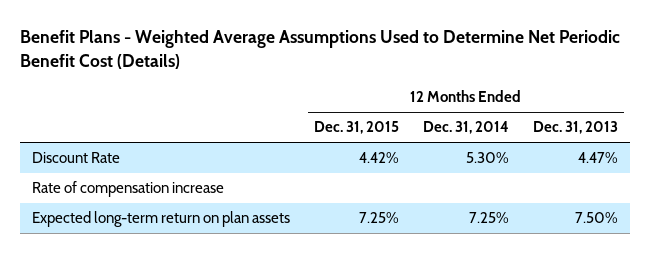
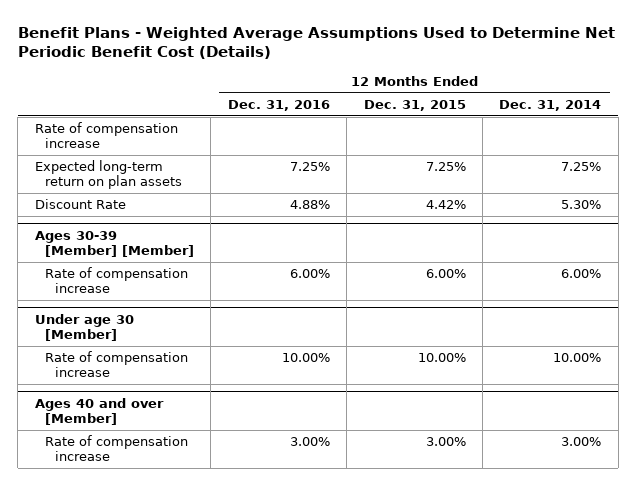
- | 12 Months Ended Dec. 31, 2015 | 12 Months Ended Dec. 31, 2014 | 12 Months Ended Dec. 31, 2013
+ | 12 Months Ended Dec. 31, 2016 | 12 Months Ended Dec. 31, 2015 | 12 Months Ended Dec. 31, 2014
moved down: Discount Rate | 4.88% | 4.42% | 5.30%
+ Ages 30-39 [Member] [Member]
+ Rate of compensation increase | 6.00% | 6.00% | 6.00%
+ Under age 30 [Member]
+ Rate of compensation increase | 10.00% | 10.00% | 10.00%
+ Ages 40 and over [Member]
+ Rate of compensation increase | 3.00% | 3.00% | 3.00%

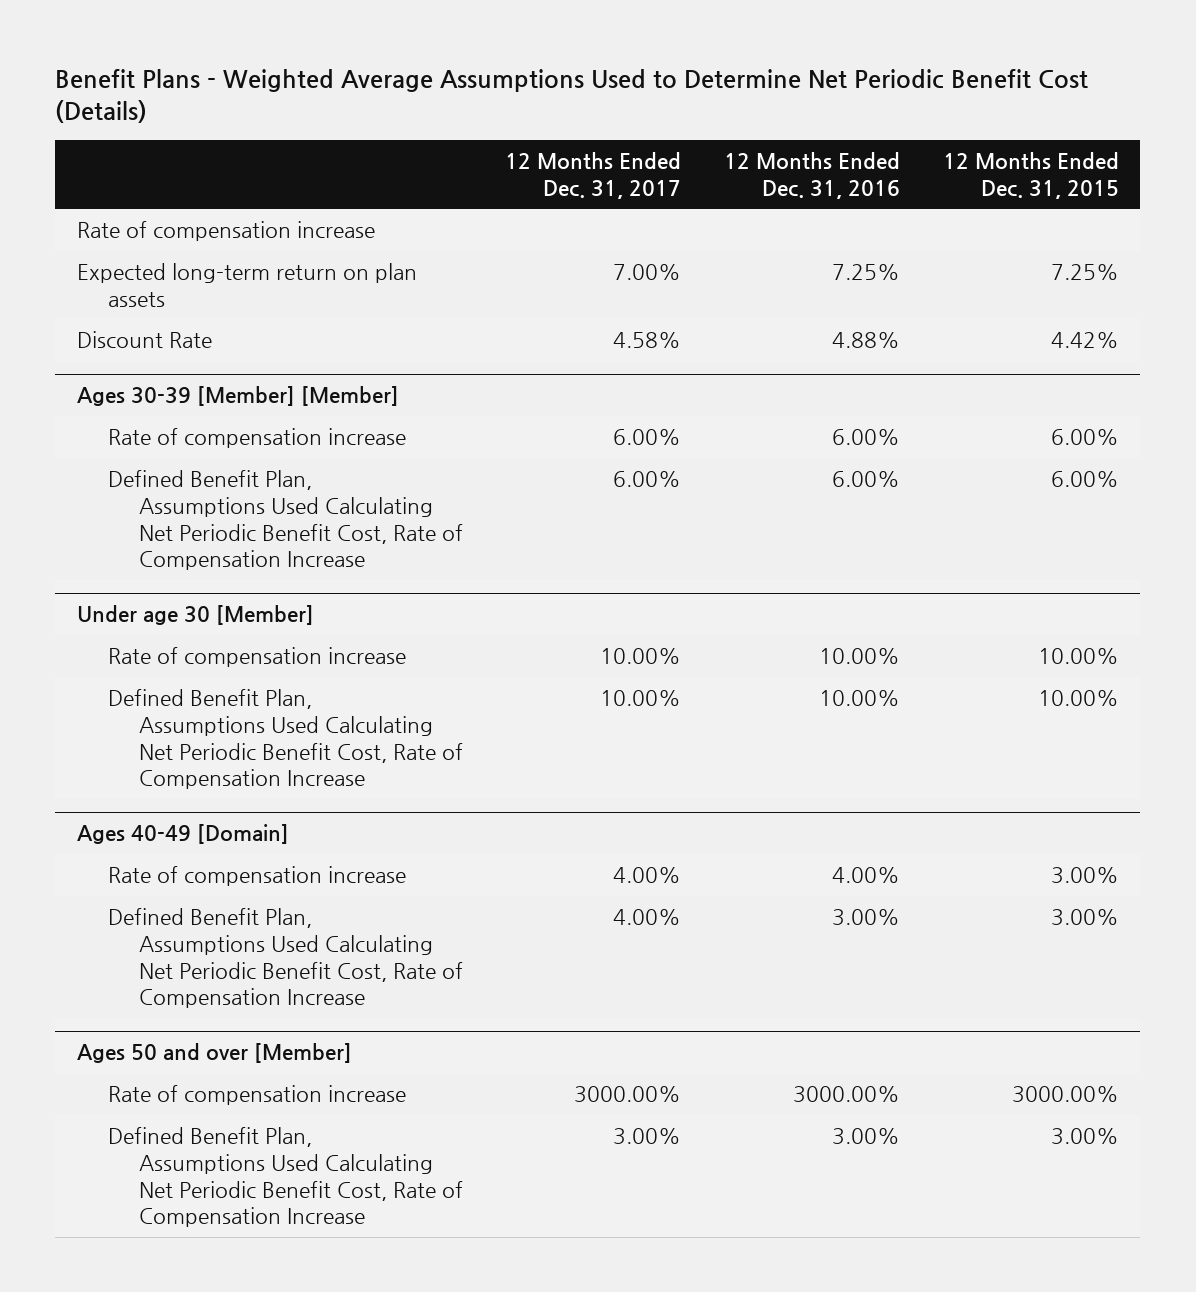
- | 12 Months Ended Dec. 31, 2016 | 12 Months Ended Dec. 31, 2015 | 12 Months Ended Dec. 31, 2014
+ | 12 Months Ended Dec. 31, 2017 | 12 Months Ended Dec. 31, 2016 | 12 Months Ended Dec. 31, 2015
@ Ages 30-39 [Member] [Member]
+ Defined Benefit Plan, Assumptions Used Calculating Net Periodic Benefit Cost, Rate of Compensation Increase | 6.00% | 6.00% | 6.00%
- Ages 40 and over [Member]
- Rate of compensation increase | 3.00% | 3.00% | 3.00%
@ Under age 30 [Member]
+ Defined Benefit Plan, Assumptions Used Calculating Net Periodic Benefit Cost, Rate of Compensation Increase | 10.00% | 10.00% | 10.00%
+ Ages 40-49 [Domain]
+ Rate of compensation increase | 4.00% | 4.00% | 3.00%
+ Defined Benefit Plan, Assumptions Used Calculating Net Periodic Benefit Cost, Rate of Compensation Increase | 4.00% | 3.00% | 3.00%
+ Ages 50 and over [Member]
+ Rate of compensation increase | 3000.00% | 3000.00% | 3000.00%
+ Defined Benefit Plan, Assumptions Used Calculating Net Periodic Benefit Cost, Rate of Compensation Increase | 3.00% | 3.00% | 3.00%

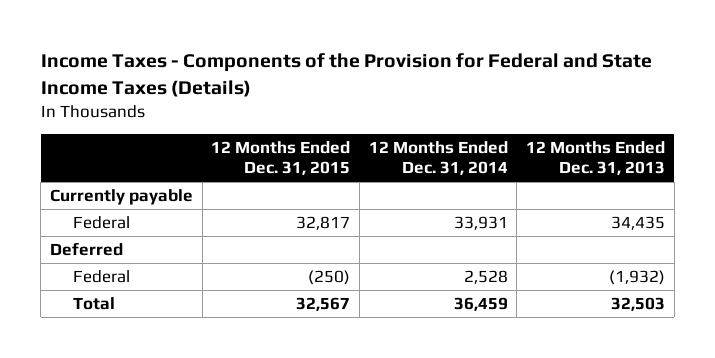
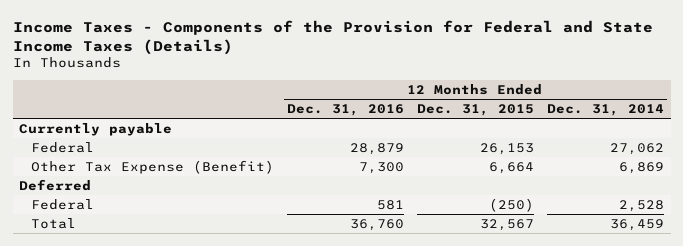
- | 12 Months Ended Dec. 31, 2015 | 12 Months Ended Dec. 31, 2014 | 12 Months Ended Dec. 31, 2013
+ | 12 Months Ended Dec. 31, 2016 | 12 Months Ended Dec. 31, 2015 | 12 Months Ended Dec. 31, 2014
- Federal | 32,817 | 33,931 | 34,435
+ Federal | 28,879 | 26,153 | 27,062
+ Other Tax Expense (Benefit) | 7,300 | 6,664 | 6,869

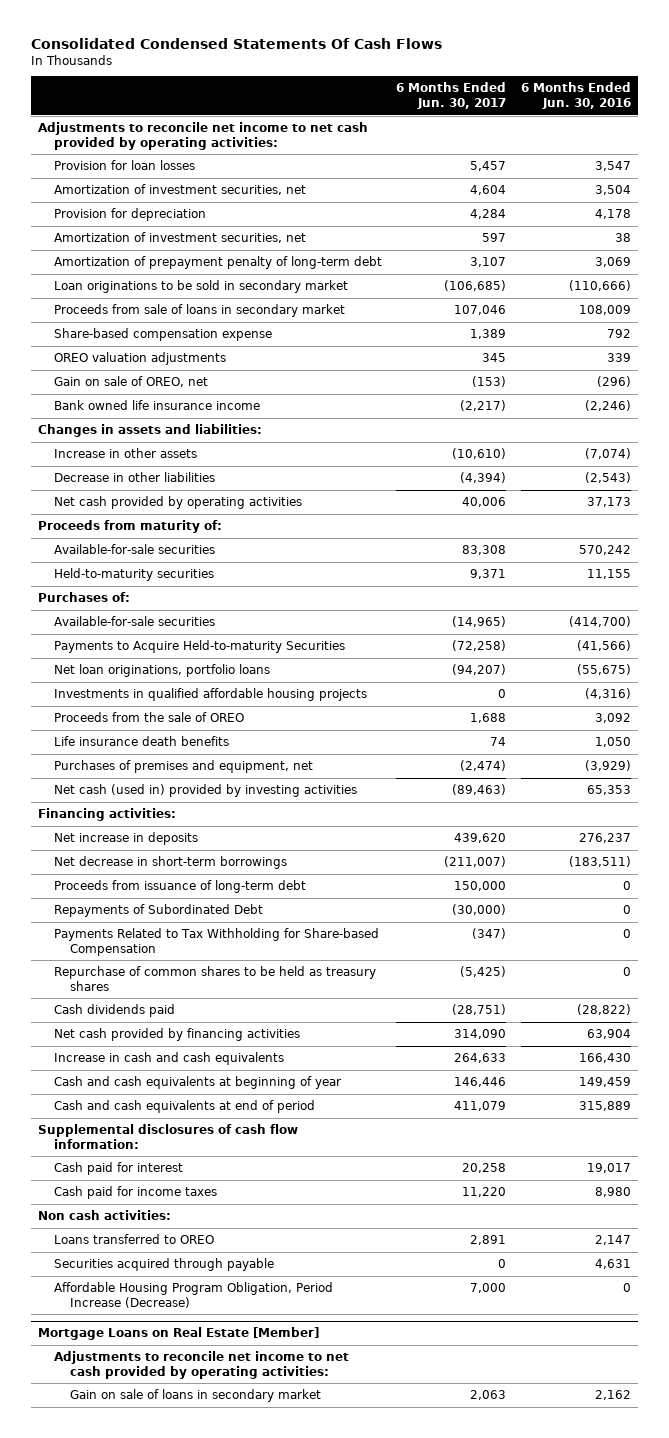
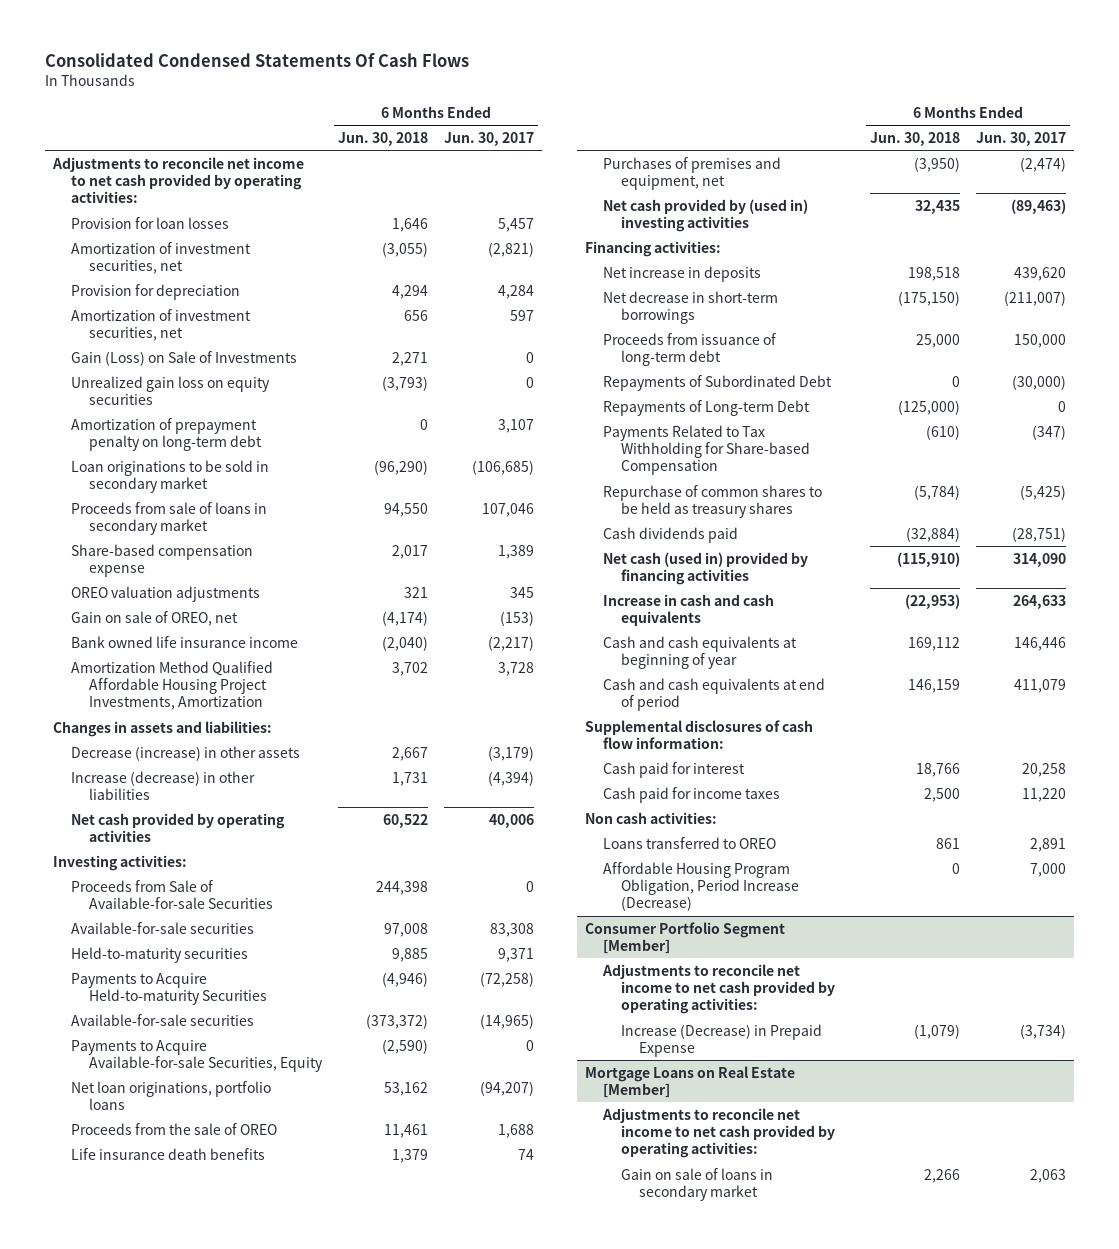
- | 6 Months Ended Jun. 30, 2017 | 6 Months Ended Jun. 30, 2016
+ | 6 Months Ended Jun. 30, 2018 | 6 Months Ended Jun. 30, 2017
- Amortization of investment securities, net | 4,604 | 3,504
+ Amortization of investment securities, net | (3,055) | (2,821)
- Amortization of prepayment penalty of long-term debt | 3,107 | 3,069
+ Gain (Loss) on Sale of Investments | 2,271 | 0
+ Unrealized gain loss on equity securities | (3,793) | 0
+ Amortization of prepayment penalty on long-term debt | 0 | 3,107
+ Amortization Method Qualified Affordable Housing Project Investments, Amortization | 3,702 | 3,728
- Increase in other assets | (10,610) | (7,074)
- Decrease in other liabilities | (4,394) | (2,543)
+ Decrease (increase) in other assets | 2,667 | (3,179)
+ Increase (decrease) in other liabilities | 1,731 | (4,394)
- Proceeds from maturity of:
+ Investing activities:
+ Proceeds from Sale of Available-for-sale Securities | 244,398 | 0
- Purchases of:
moved down: Available-for-sale securities | (373,372) | (14,965)
+ Payments to Acquire Available-for-sale Securities, Equity | (2,590) | 0
- Investments in qualified affordable housing projects | 0 | (4,316)
- Net cash (used in) provided by investing activities | (89,463) | 65,353
+ Net cash provided by (used in) investing activities | 32,435 | (89,463)
+ Repayments of Long-term Debt | (125,000) | 0
- Net cash provided by financing activities | 314,090 | 63,904
+ Net cash (used in) provided by financing activities | (115,910) | 314,090
- Securities acquired through payable | 0 | 4,631
+ Consumer Portfolio Segment [Member]
+ Adjustments to reconcile net income to net cash provided by operating activities:
+ Increase (Decrease) in Prepaid Expense | (1,079) | (3,734)

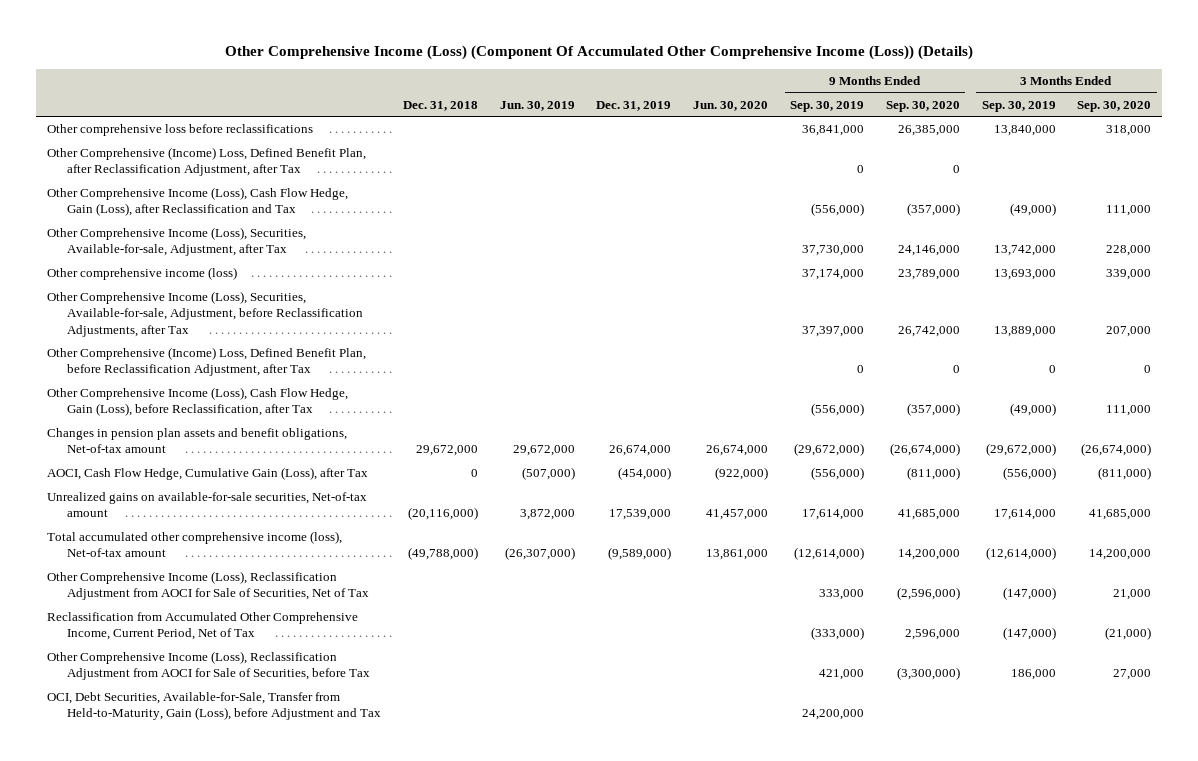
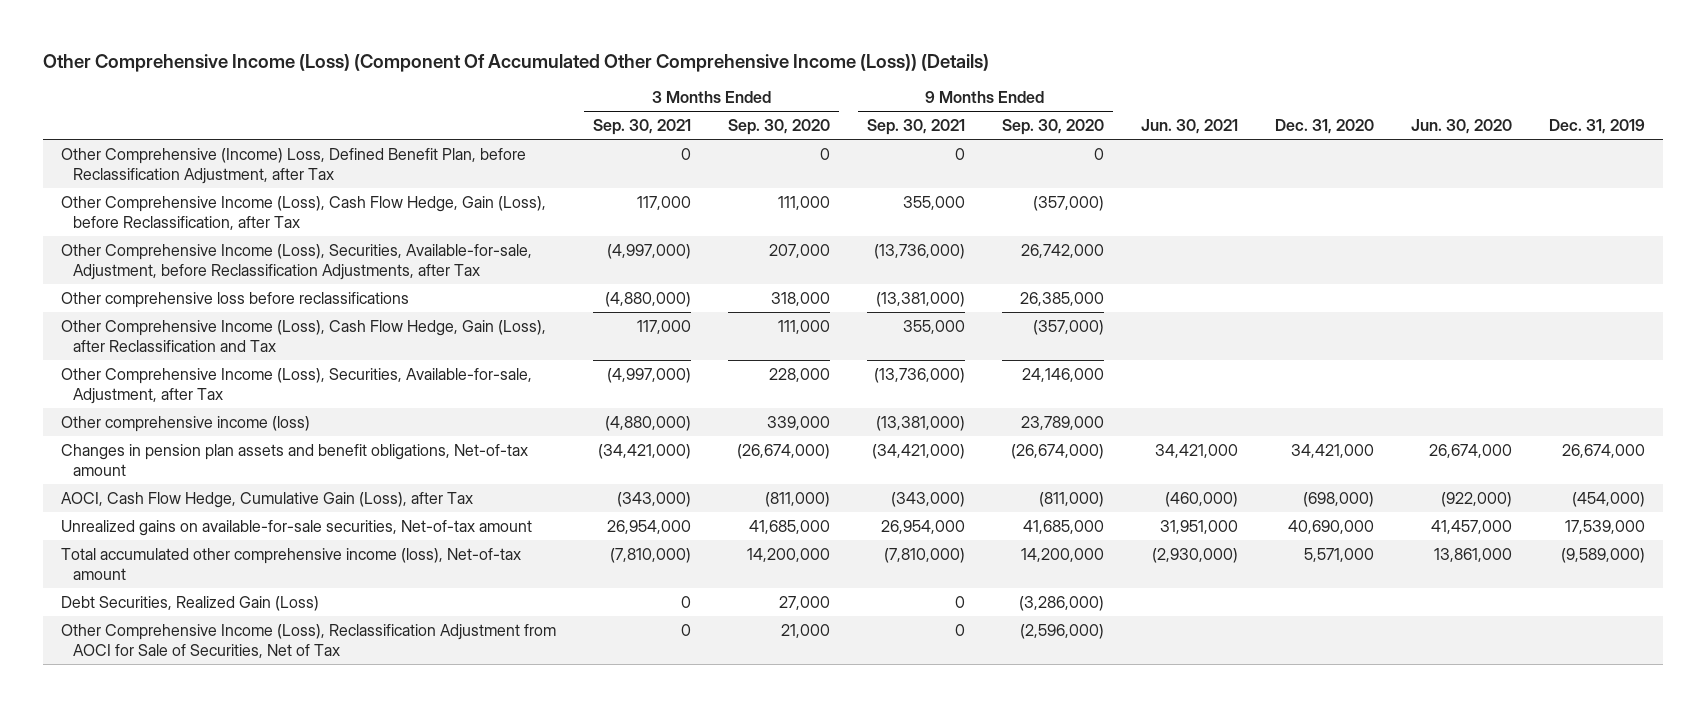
- | Dec. 31, 2018 | Jun. 30, 2019 | Dec. 31, 2019 | Jun. 30, 2020 | 9 Months Ended Sep. 30, 2019 | 9 Months Ended Sep. 30, 2020 | 3 Months Ended Sep. 30, 2019 | 3 Months Ended Sep. 30, 2020
+ | 3 Months Ended Sep. 30, 2021 | 3 Months Ended Sep. 30, 2020 | 9 Months Ended Sep. 30, 2021 | 9 Months Ended Sep. 30, 2020 | Jun. 30, 2021 | Dec. 31, 2020 | Jun. 30, 2020 | Dec. 31, 2019
moved up: Other Comprehensive (Income) Loss, Defined Benefit Plan, before Reclassification Adjustment, after Tax | 0 | 0 | 0 | 0 | | | |
moved up: Other Comprehensive Income (Loss), Cash Flow Hedge, Gain (Loss), before Reclassification, after Tax | 117,000 | 111,000 | 355,000 | (357,000) | | | |
moved up: Other Comprehensive Income (Loss), Securities, Available-for-sale, Adjustment, before Reclassification Adjustments, after Tax | (4,997,000) | 207,000 | (13,736,000) | 26,742,000 | | | |
- Other Comprehensive (Income) Loss, Defined Benefit Plan, after Reclassification Adjustment, after Tax | | | | | 0 | 0 | |
+ Debt Securities, Realized Gain (Loss) | 0 | 27,000 | 0 | (3,286,000) | | | |
- Reclassification from Accumulated Other Comprehensive Income, Current Period, Net of Tax | | | | | (333,000) | 2,596,000 | (147,000) | (21,000)
- Other Comprehensive Income (Loss), Reclassification Adjustment from AOCI for Sale of Securities, before Tax | | | | | 421,000 | (3,300,000) | 186,000 | 27,000
- OCI, Debt Securities, Available-for-Sale, Transfer from Held-to-Maturity, Gain (Loss), before Adjustment and Tax | | | | | 24,200,000 | | |

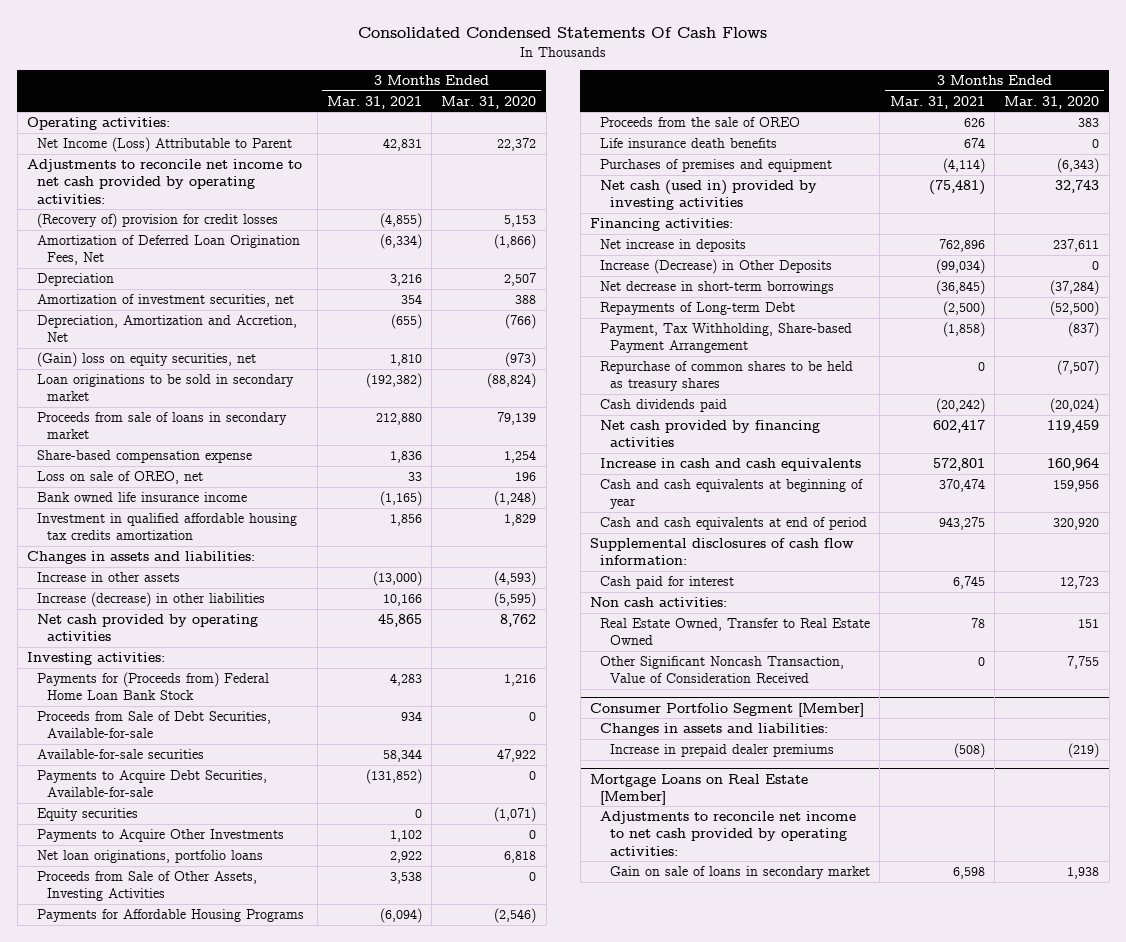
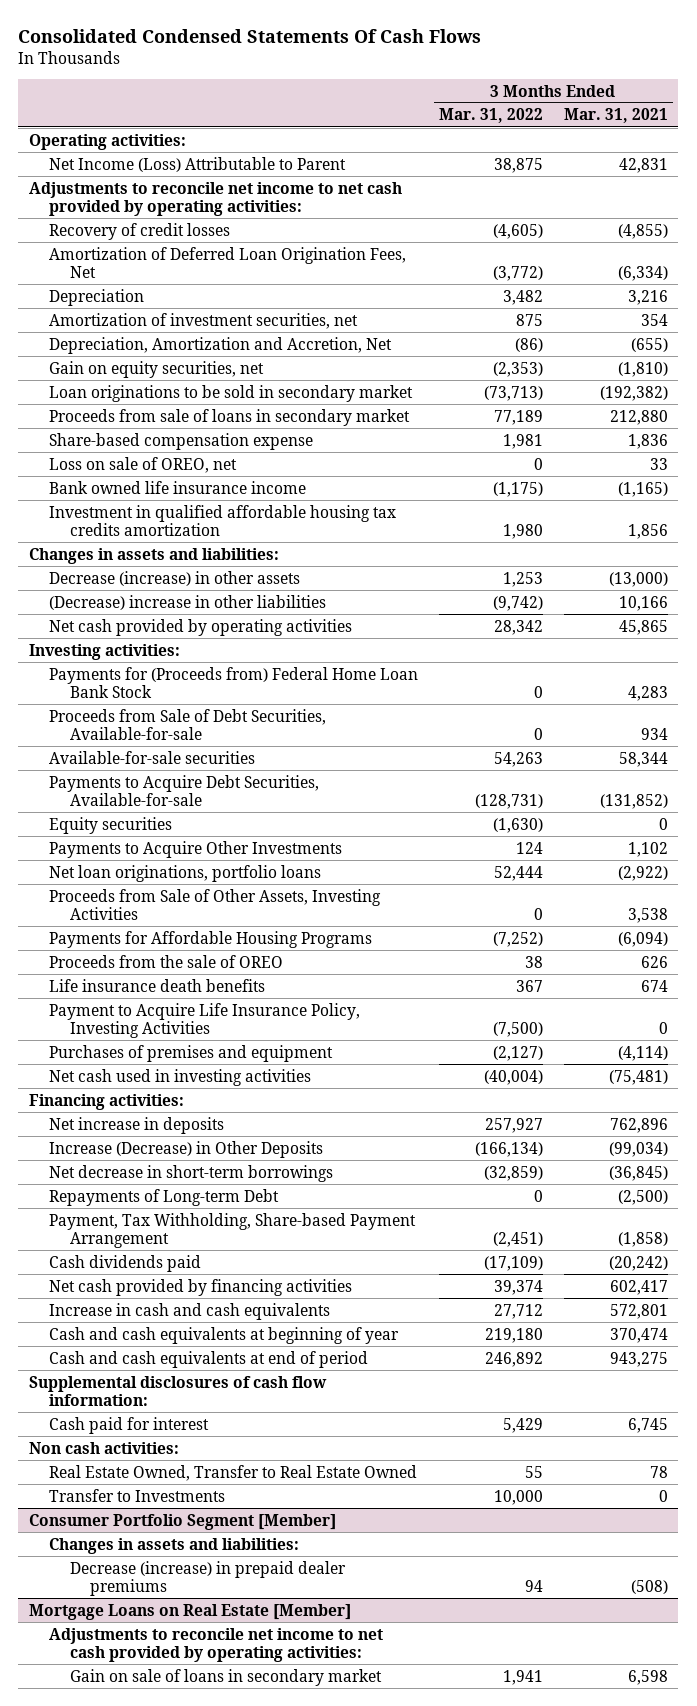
- | 3 Months Ended Mar. 31, 2021 | 3 Months Ended Mar. 31, 2020
+ | 3 Months Ended Mar. 31, 2022 | 3 Months Ended Mar. 31, 2021
- (Recovery of) provision for credit losses | (4,855) | 5,153
+ Recovery of credit losses | (4,605) | (4,855)
- (Gain) loss on equity securities, net | 1,810 | (973)
+ Gain on equity securities, net | (2,353) | (1,810)
- Increase in other assets | (13,000) | (4,593)
- Increase (decrease) in other liabilities | 10,166 | (5,595)
+ Decrease (increase) in other assets | 1,253 | (13,000)
+ (Decrease) increase in other liabilities | (9,742) | 10,166
- Net loan originations, portfolio loans | 2,922 | 6,818
+ Net loan originations, portfolio loans | 52,444 | (2,922)
+ Payment to Acquire Life Insurance Policy, Investing Activities | (7,500) | 0
- Net cash (used in) provided by investing activities | (75,481) | 32,743
+ Net cash used in investing activities | (40,004) | (75,481)
- Repurchase of common shares to be held as treasury shares | 0 | (7,507)
- Other Significant Noncash Transaction, Value of Consideration Received | 0 | 7,755
+ Transfer to Investments | 10,000 | 0
@ Consumer Portfolio Segment [Member]
- Increase in prepaid dealer premiums | (508) | (219)
+ Decrease (increase) in prepaid dealer premiums | 94 | (508)

